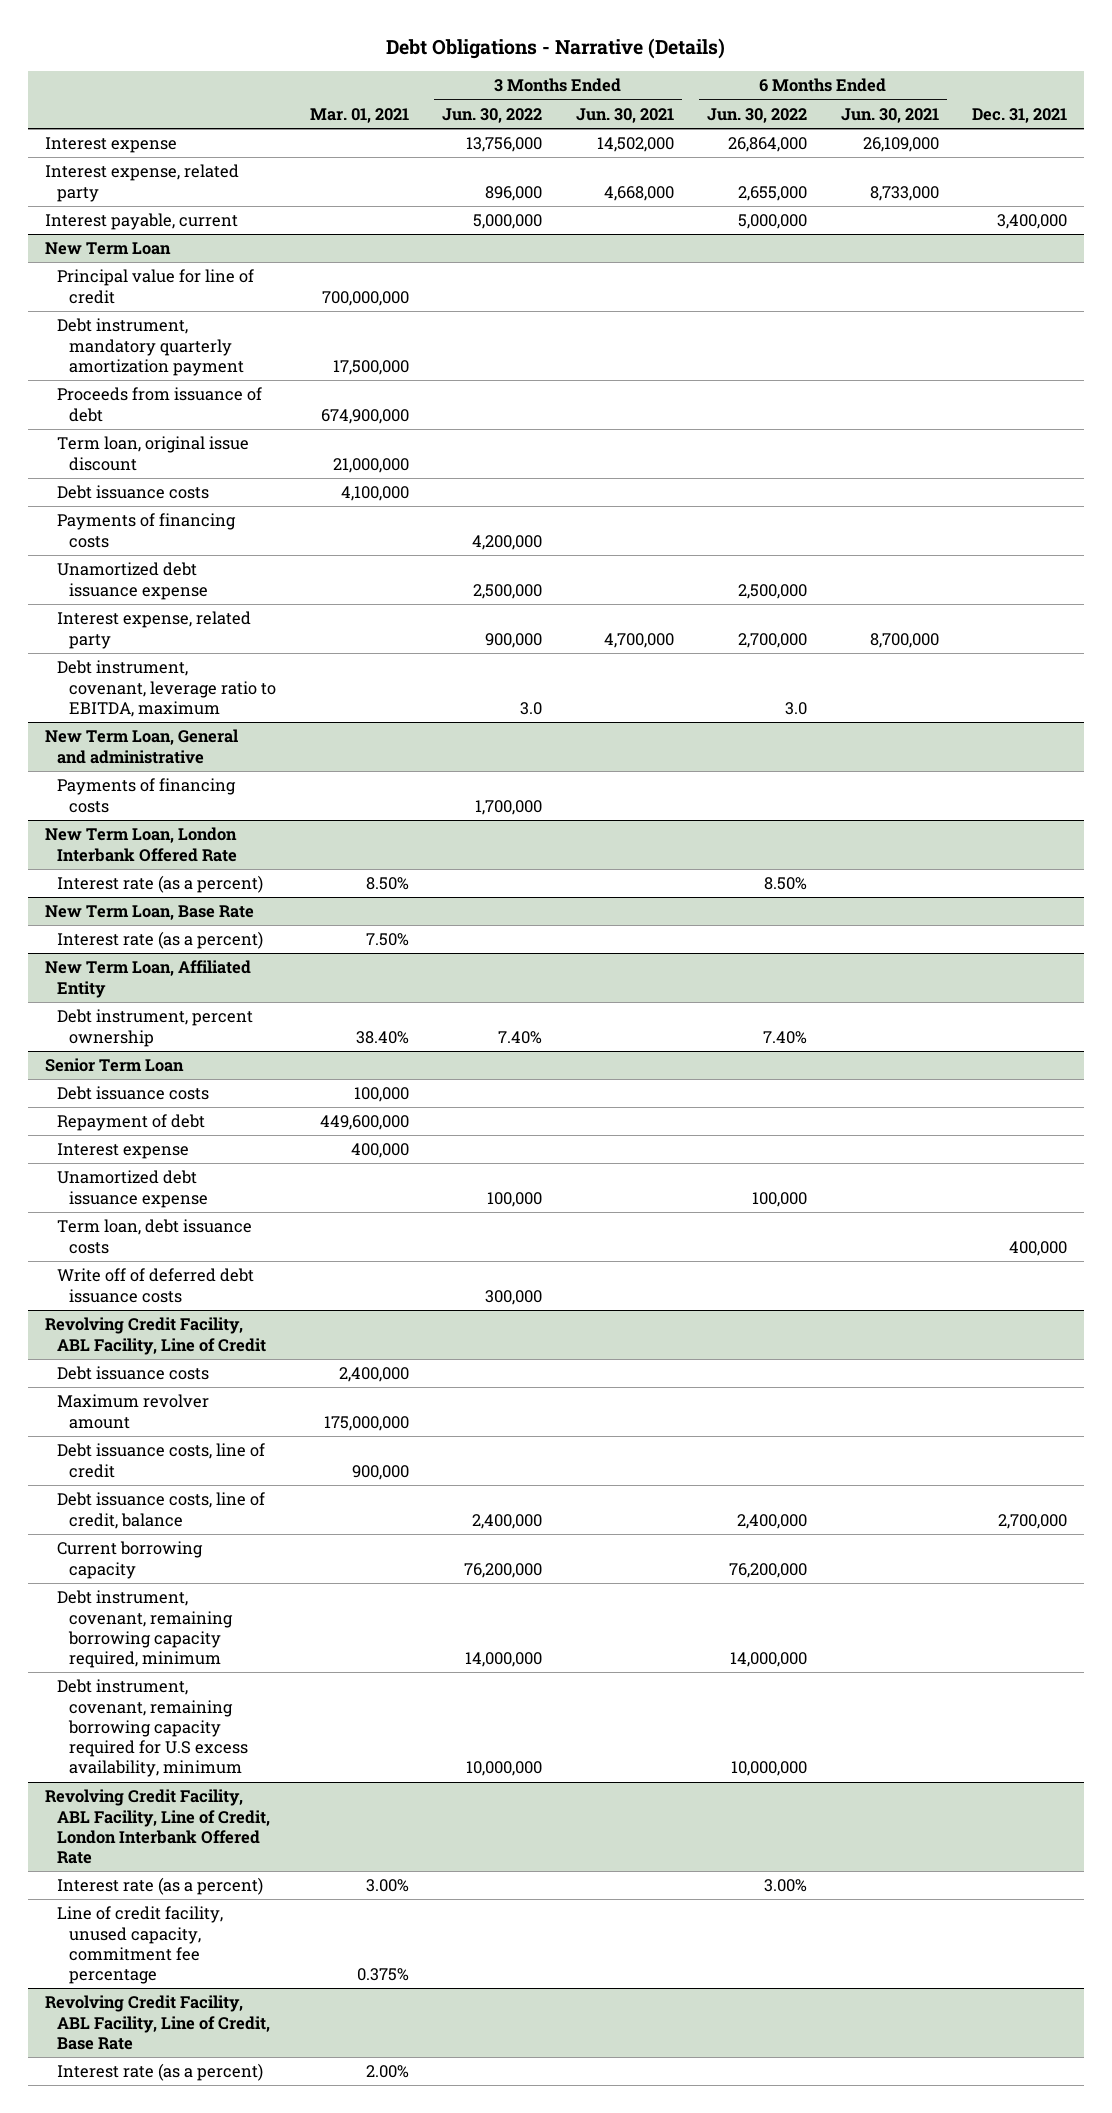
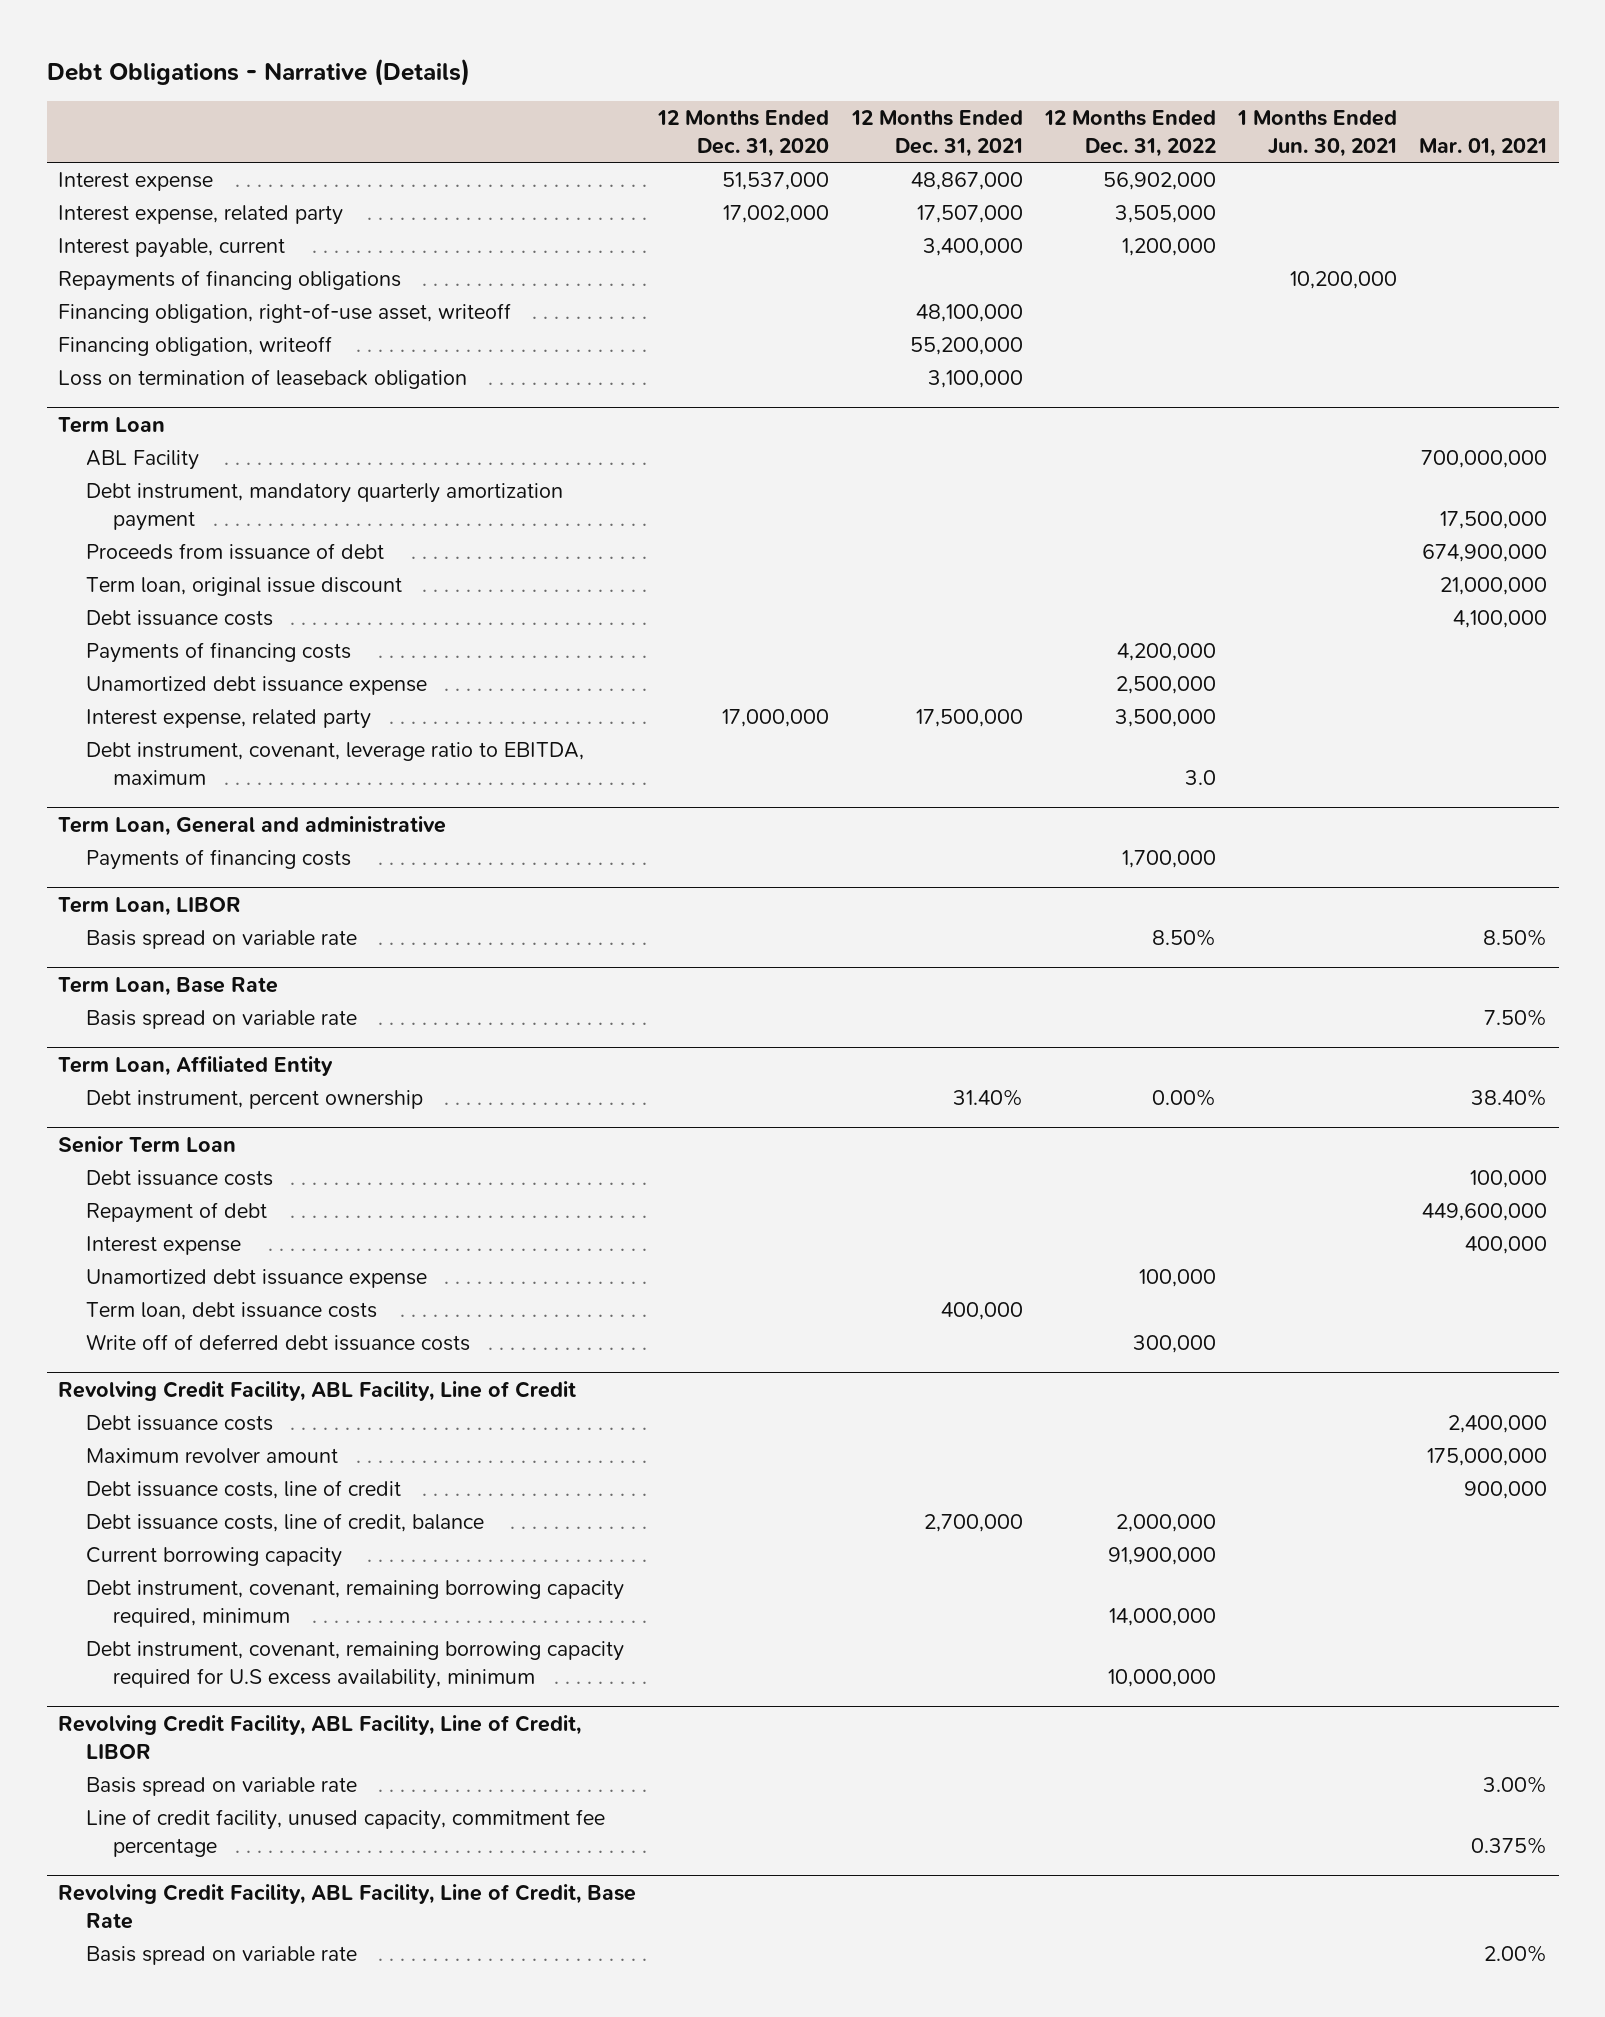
- | Mar. 01, 2021 | 3 Months Ended Jun. 30, 2022 | 3 Months Ended Jun. 30, 2021 | 6 Months Ended Jun. 30, 2022 | 6 Months Ended Jun. 30, 2021 | Dec. 31, 2021
+ | 12 Months Ended Dec. 31, 2020 | 12 Months Ended Dec. 31, 2021 | 12 Months Ended Dec. 31, 2022 | 1 Months Ended Jun. 30, 2021 | Mar. 01, 2021
- New Term Loan
- Principal value for line of credit | 700,000,000 | | | | |
+ Repayments of financing obligations | | | | 10,200,000 |
+ Financing obligation, right-of-use asset, writeoff | | 48,100,000 | | |
+ Financing obligation, writeoff | | 55,200,000 | | |
+ Loss on termination of leaseback obligation | | 3,100,000 | | |
+ Term Loan
+ ABL Facility | | | | | 700,000,000
- New Term Loan, General and administrative
+ Term Loan, General and administrative
- New Term Loan, London Interbank Offered Rate
- Interest rate (as a percent) | 8.50% | | | 8.50% | |
- New Term Loan, Base Rate
- Interest rate (as a percent) | 7.50% | | | | |
- New Term Loan, Affiliated Entity
+ Term Loan, LIBOR
+ Basis spread on variable rate | | | 8.50% | | 8.50%
+ Term Loan, Base Rate
+ Basis spread on variable rate | | | | | 7.50%
+ Term Loan, Affiliated Entity
- Revolving Credit Facility, ABL Facility, Line of Credit, London Interbank Offered Rate
- Interest rate (as a percent) | 3.00% | | | 3.00% | |
+ Revolving Credit Facility, ABL Facility, Line of Credit, LIBOR
+ Basis spread on variable rate | | | | | 3.00%
@ Revolving Credit Facility, ABL Facility, Line of Credit, Base Rate
- Interest rate (as a percent) | 2.00% | | | | |
+ Basis spread on variable rate | | | | | 2.00%

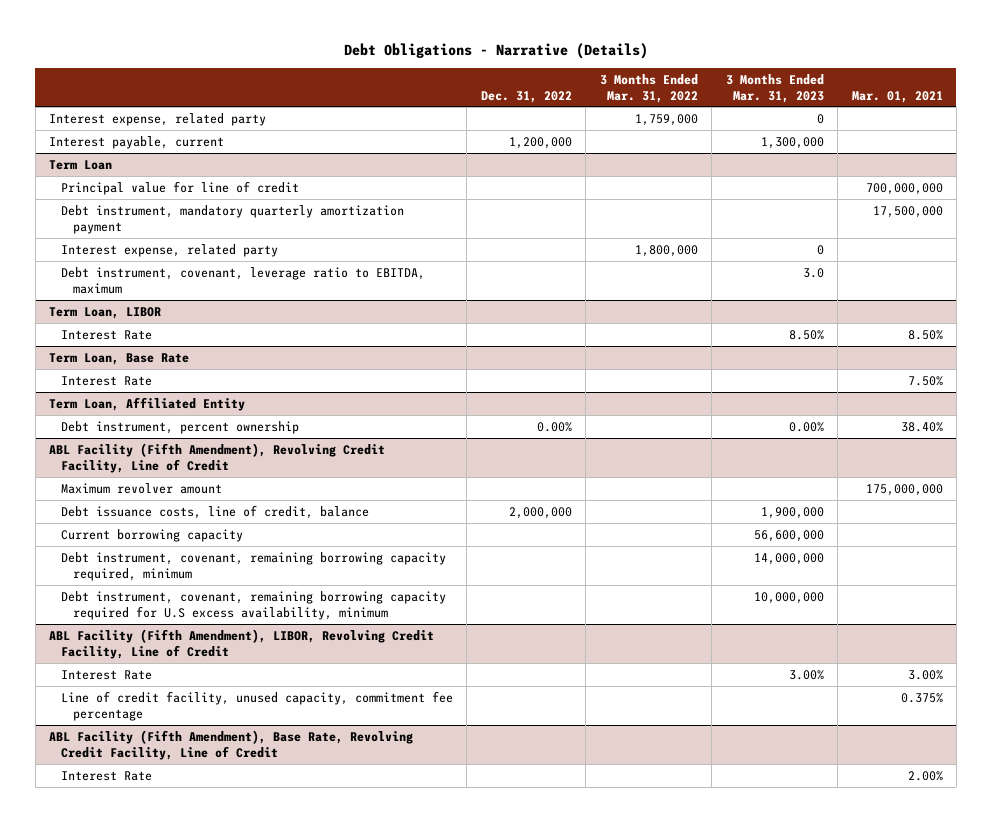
- | 12 Months Ended Dec. 31, 2020 | 12 Months Ended Dec. 31, 2021 | 12 Months Ended Dec. 31, 2022 | 1 Months Ended Jun. 30, 2021 | Mar. 01, 2021
+ | Dec. 31, 2022 | 3 Months Ended Mar. 31, 2022 | 3 Months Ended Mar. 31, 2023 | Mar. 01, 2021
- Interest expense | 51,537,000 | 48,867,000 | 56,902,000 | |
- Repayments of financing obligations | | | | 10,200,000 |
- Financing obligation, right-of-use asset, writeoff | | 48,100,000 | | |
- Financing obligation, writeoff | | 55,200,000 | | |
- Loss on termination of leaseback obligation | | 3,100,000 | | |
@ Term Loan
- ABL Facility | | | | | 700,000,000
+ Principal value for line of credit | | | | 700,000,000
- Proceeds from issuance of debt | | | | | 674,900,000
- Term loan, original issue discount | | | | | 21,000,000
- Debt issuance costs | | | | | 4,100,000
- Payments of financing costs | | | 4,200,000 | |
- Unamortized debt issuance expense | | | 2,500,000 | |
- Term Loan, General and administrative
- Payments of financing costs | | | 1,700,000 | |
@ Term Loan, LIBOR
- Basis spread on variable rate | | | 8.50% | | 8.50%
+ Interest Rate | | | 8.50% | 8.50%
@ Term Loan, Base Rate
- Basis spread on variable rate | | | | | 7.50%
+ Interest Rate | | | | 7.50%
- Senior Term Loan
- Debt issuance costs | | | | | 100,000
- Repayment of debt | | | | | 449,600,000
- Interest expense | | | | | 400,000
- Unamortized debt issuance expense | | | 100,000 | |
- Term loan, debt issuance costs | | 400,000 | | |
- Write off of deferred debt issuance costs | | | 300,000 | |
- Revolving Credit Facility, ABL Facility, Line of Credit
- Debt issuance costs | | | | | 2,400,000
+ ABL Facility (Fifth Amendment), Revolving Credit Facility, Line of Credit
- Debt issuance costs, line of credit | | | | | 900,000
- Revolving Credit Facility, ABL Facility, Line of Credit, LIBOR
- Basis spread on variable rate | | | | | 3.00%
+ ABL Facility (Fifth Amendment), LIBOR, Revolving Credit Facility, Line of Credit
+ Interest Rate | | | 3.00% | 3.00%
- Revolving Credit Facility, ABL Facility, Line of Credit, Base Rate
- Basis spread on variable rate | | | | | 2.00%
+ ABL Facility (Fifth Amendment), Base Rate, Revolving Credit Facility, Line of Credit
+ Interest Rate | | | | 2.00%

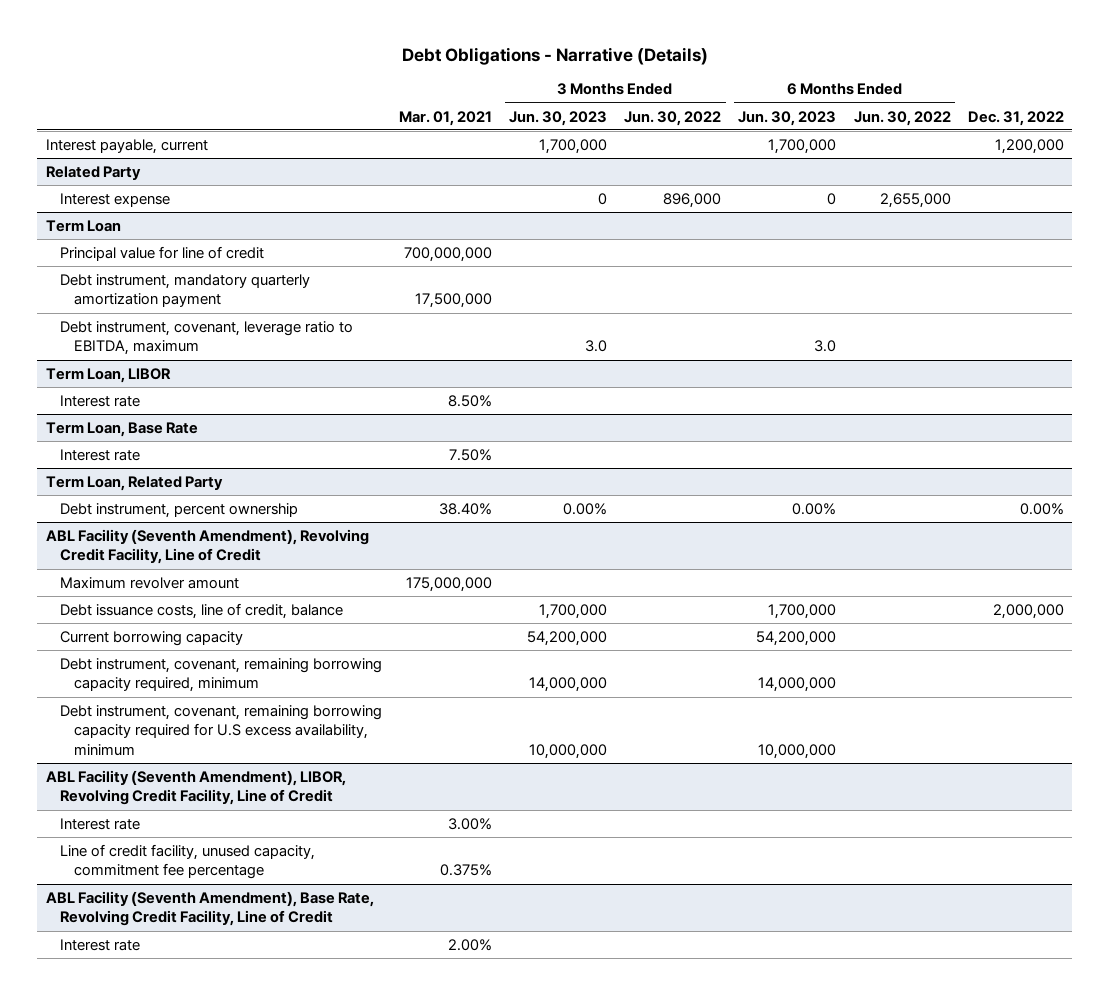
- | Dec. 31, 2022 | 3 Months Ended Mar. 31, 2022 | 3 Months Ended Mar. 31, 2023 | Mar. 01, 2021
+ | Mar. 01, 2021 | 3 Months Ended Jun. 30, 2023 | 3 Months Ended Jun. 30, 2022 | 6 Months Ended Jun. 30, 2023 | 6 Months Ended Jun. 30, 2022 | Dec. 31, 2022
- Interest expense, related party | | 1,759,000 | 0 |
+ Related Party
+ Interest expense | | 0 | 896,000 | 0 | 2,655,000 |
@ Term Loan
- Interest expense, related party | | 1,800,000 | 0 |
@ Term Loan, LIBOR
- Interest Rate | | | 8.50% | 8.50%
+ Interest rate | 8.50% | | | | |
@ Term Loan, Base Rate
- Interest Rate | | | | 7.50%
- Term Loan, Affiliated Entity
@ Term Loan, Base Rate
+ Interest rate | 7.50% | | | | |
+ Term Loan, Related Party
- ABL Facility (Fifth Amendment), Revolving Credit Facility, Line of Credit
+ ABL Facility (Seventh Amendment), Revolving Credit Facility, Line of Credit
- ABL Facility (Fifth Amendment), LIBOR, Revolving Credit Facility, Line of Credit
- Interest Rate | | | 3.00% | 3.00%
+ ABL Facility (Seventh Amendment), LIBOR, Revolving Credit Facility, Line of Credit
+ Interest rate | 3.00% | | | | |
- ABL Facility (Fifth Amendment), Base Rate, Revolving Credit Facility, Line of Credit
- Interest Rate | | | | 2.00%
+ ABL Facility (Seventh Amendment), Base Rate, Revolving Credit Facility, Line of Credit
+ Interest rate | 2.00% | | | | |

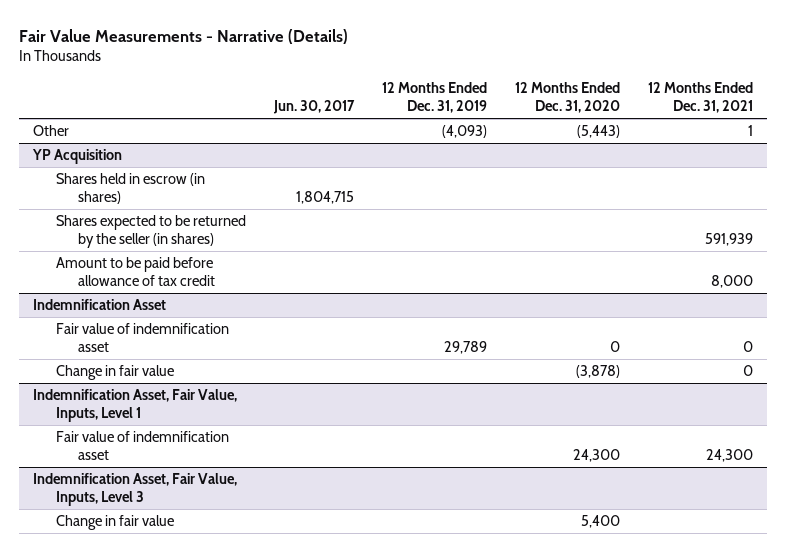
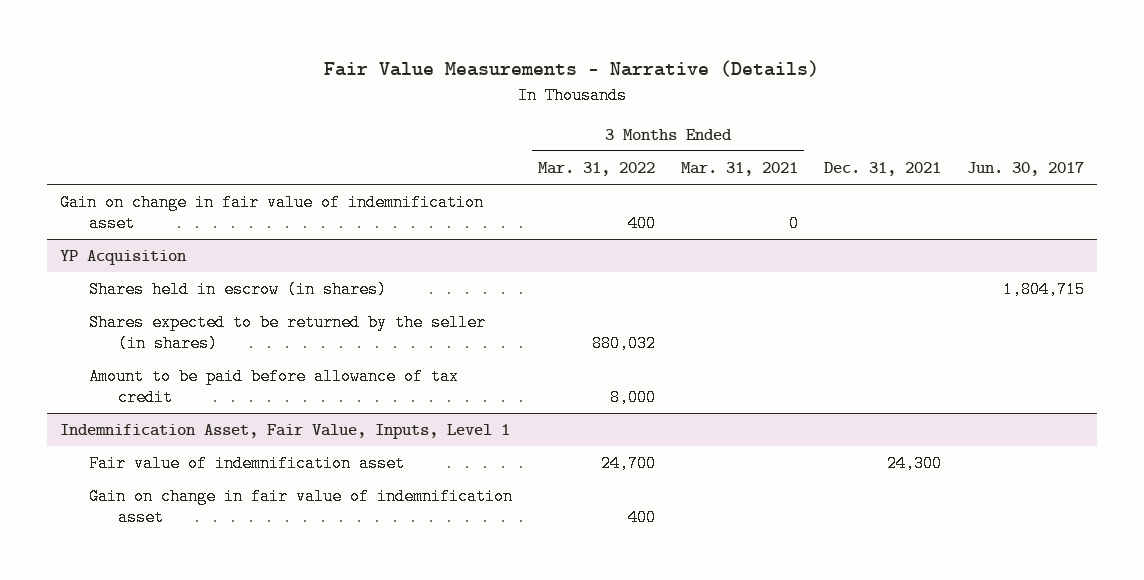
- | Jun. 30, 2017 | 12 Months Ended Dec. 31, 2019 | 12 Months Ended Dec. 31, 2020 | 12 Months Ended Dec. 31, 2021
+ | 3 Months Ended Mar. 31, 2022 | 3 Months Ended Mar. 31, 2021 | Dec. 31, 2021 | Jun. 30, 2017
- Other | | (4,093) | (5,443) | 1
+ Gain on change in fair value of indemnification asset | 400 | 0 | |
- Indemnification Asset
- Fair value of indemnification asset | | 29,789 | 0 | 0
- Change in fair value | | | (3,878) | 0
- Indemnification Asset, Fair Value, Inputs, Level 3
- Change in fair value | | | 5,400 |
@ Indemnification Asset, Fair Value, Inputs, Level 1
+ Gain on change in fair value of indemnification asset | 400 | | |

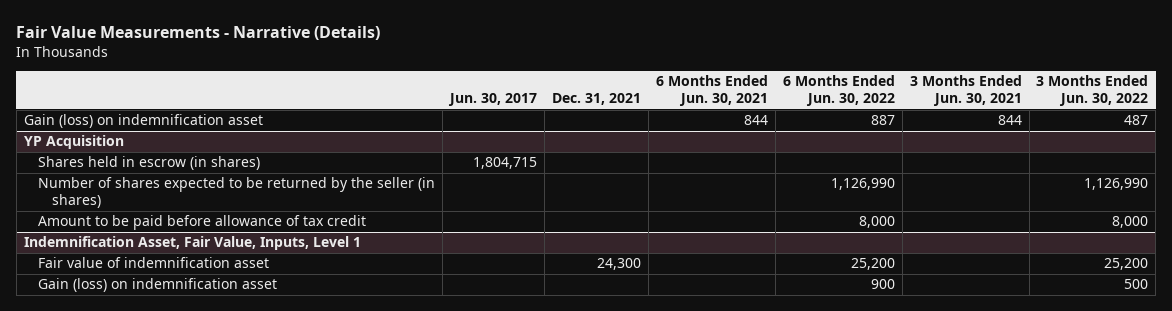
- | 3 Months Ended Mar. 31, 2022 | 3 Months Ended Mar. 31, 2021 | Dec. 31, 2021 | Jun. 30, 2017
+ | Jun. 30, 2017 | Dec. 31, 2021 | 6 Months Ended Jun. 30, 2021 | 6 Months Ended Jun. 30, 2022 | 3 Months Ended Jun. 30, 2021 | 3 Months Ended Jun. 30, 2022
- Gain on change in fair value of indemnification asset | 400 | 0 | |
+ Gain (loss) on indemnification asset | | | 844 | 887 | 844 | 487
@ YP Acquisition
- Shares expected to be returned by the seller (in shares) | 880,032 | | |
+ Number of shares expected to be returned by the seller (in shares) | | | | 1,126,990 | | 1,126,990
@ Indemnification Asset, Fair Value, Inputs, Level 1
- Gain on change in fair value of indemnification asset | 400 | | |
+ Gain (loss) on indemnification asset | | | | 900 | | 500

